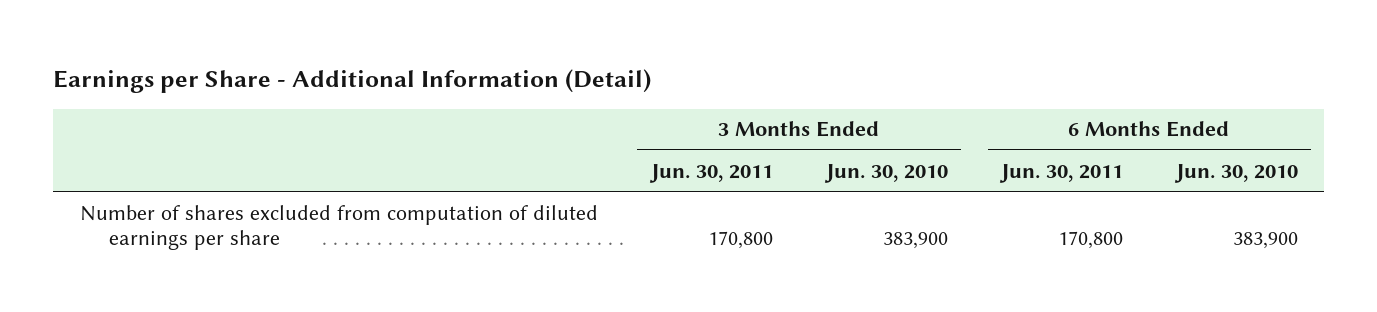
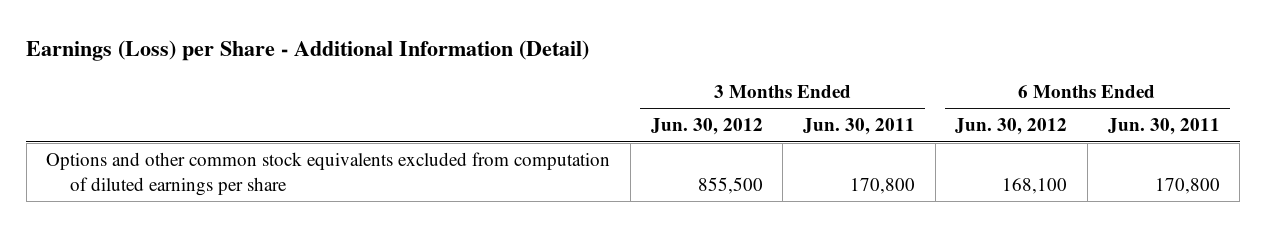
- Earnings per Share - Additional Information (Detail)
+ Earnings (Loss) per Share - Additional Information (Detail)
- | 3 Months Ended Jun. 30, 2011 | 3 Months Ended Jun. 30, 2010 | 6 Months Ended Jun. 30, 2011 | 6 Months Ended Jun. 30, 2010
+ | 3 Months Ended Jun. 30, 2012 | 3 Months Ended Jun. 30, 2011 | 6 Months Ended Jun. 30, 2012 | 6 Months Ended Jun. 30, 2011
- Number of shares excluded from computation of diluted earnings per share | 170,800 | 383,900 | 170,800 | 383,900
+ Options and other common stock equivalents excluded from computation of diluted earnings per share | 855,500 | 170,800 | 168,100 | 170,800

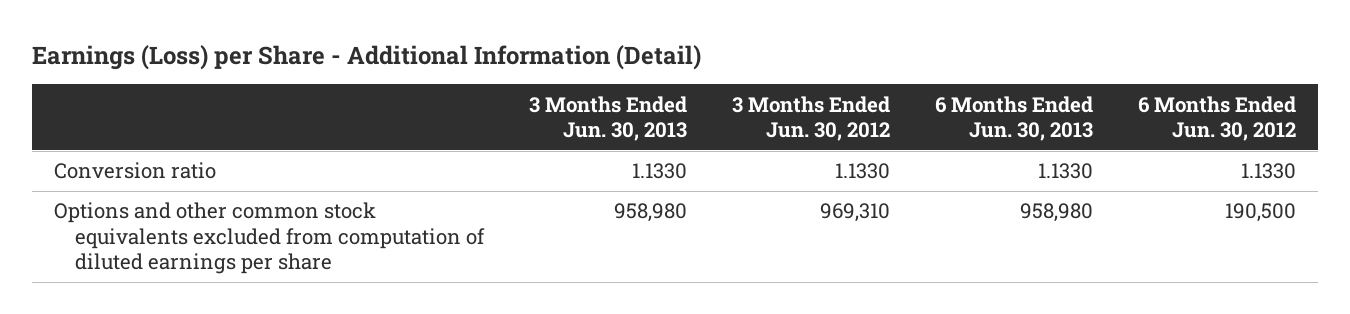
- | 3 Months Ended Jun. 30, 2012 | 3 Months Ended Jun. 30, 2011 | 6 Months Ended Jun. 30, 2012 | 6 Months Ended Jun. 30, 2011
+ | 3 Months Ended Jun. 30, 2013 | 3 Months Ended Jun. 30, 2012 | 6 Months Ended Jun. 30, 2013 | 6 Months Ended Jun. 30, 2012
- Options and other common stock equivalents excluded from computation of diluted earnings per share | 855,500 | 170,800 | 168,100 | 170,800
+ Conversion ratio | 1.1330 | 1.1330 | 1.1330 | 1.1330
+ Options and other common stock equivalents excluded from computation of diluted earnings per share | 958,980 | 969,310 | 958,980 | 190,500

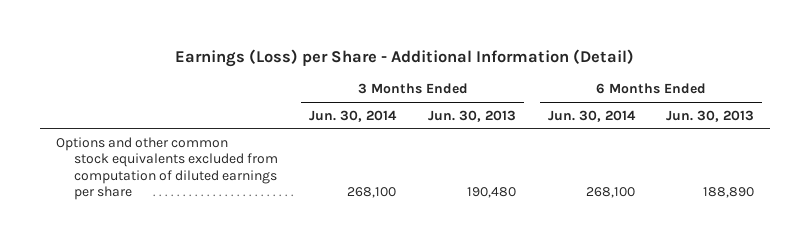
- | 3 Months Ended Jun. 30, 2013 | 3 Months Ended Jun. 30, 2012 | 6 Months Ended Jun. 30, 2013 | 6 Months Ended Jun. 30, 2012
+ | 3 Months Ended Jun. 30, 2014 | 3 Months Ended Jun. 30, 2013 | 6 Months Ended Jun. 30, 2014 | 6 Months Ended Jun. 30, 2013
- Conversion ratio | 1.1330 | 1.1330 | 1.1330 | 1.1330
- Options and other common stock equivalents excluded from computation of diluted earnings per share | 958,980 | 969,310 | 958,980 | 190,500
+ Options and other common stock equivalents excluded from computation of diluted earnings per share | 268,100 | 190,480 | 268,100 | 188,890

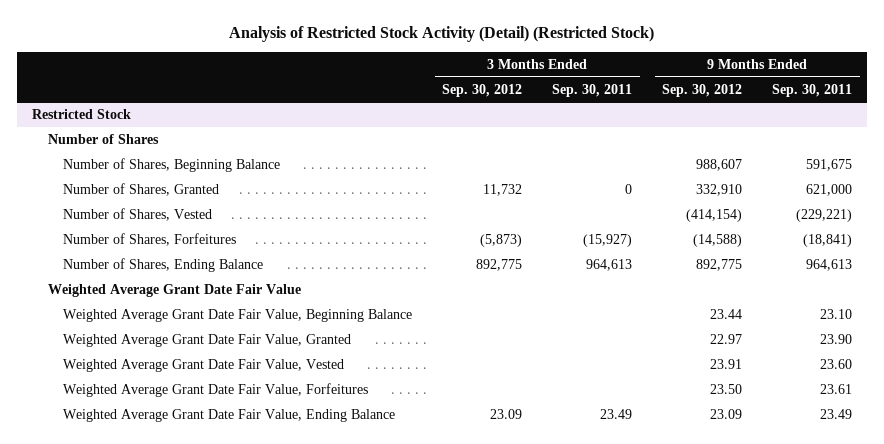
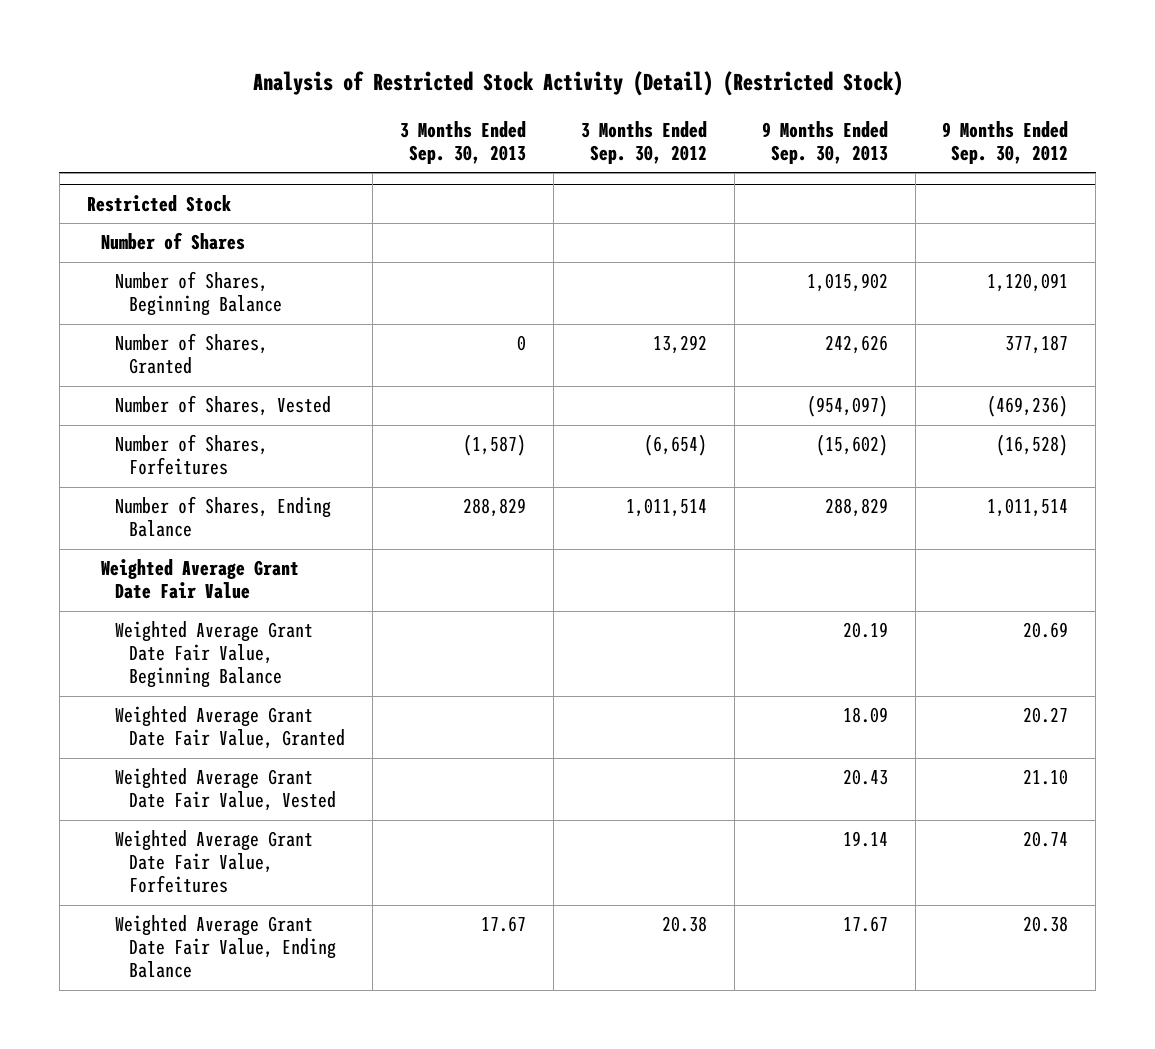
- | 3 Months Ended Sep. 30, 2012 | 3 Months Ended Sep. 30, 2011 | 9 Months Ended Sep. 30, 2012 | 9 Months Ended Sep. 30, 2011
+ | 3 Months Ended Sep. 30, 2013 | 3 Months Ended Sep. 30, 2012 | 9 Months Ended Sep. 30, 2013 | 9 Months Ended Sep. 30, 2012
@ Restricted Stock
- Number of Shares, Beginning Balance | | | 988,607 | 591,675
- Number of Shares, Granted | 11,732 | 0 | 332,910 | 621,000
- Number of Shares, Vested | | | (414,154) | (229,221)
- Number of Shares, Forfeitures | (5,873) | (15,927) | (14,588) | (18,841)
- Number of Shares, Ending Balance | 892,775 | 964,613 | 892,775 | 964,613
+ Number of Shares, Beginning Balance | | | 1,015,902 | 1,120,091
+ Number of Shares, Granted | 0 | 13,292 | 242,626 | 377,187
+ Number of Shares, Vested | | | (954,097) | (469,236)
+ Number of Shares, Forfeitures | (1,587) | (6,654) | (15,602) | (16,528)
+ Number of Shares, Ending Balance | 288,829 | 1,011,514 | 288,829 | 1,011,514
- Weighted Average Grant Date Fair Value, Beginning Balance | | | 23.44 | 23.10
- Weighted Average Grant Date Fair Value, Granted | | | 22.97 | 23.90
- Weighted Average Grant Date Fair Value, Vested | | | 23.91 | 23.60
- Weighted Average Grant Date Fair Value, Forfeitures | | | 23.50 | 23.61
- Weighted Average Grant Date Fair Value, Ending Balance | 23.09 | 23.49 | 23.09 | 23.49
+ Weighted Average Grant Date Fair Value, Beginning Balance | | | 20.19 | 20.69
+ Weighted Average Grant Date Fair Value, Granted | | | 18.09 | 20.27
+ Weighted Average Grant Date Fair Value, Vested | | | 20.43 | 21.10
+ Weighted Average Grant Date Fair Value, Forfeitures | | | 19.14 | 20.74
+ Weighted Average Grant Date Fair Value, Ending Balance | 17.67 | 20.38 | 17.67 | 20.38

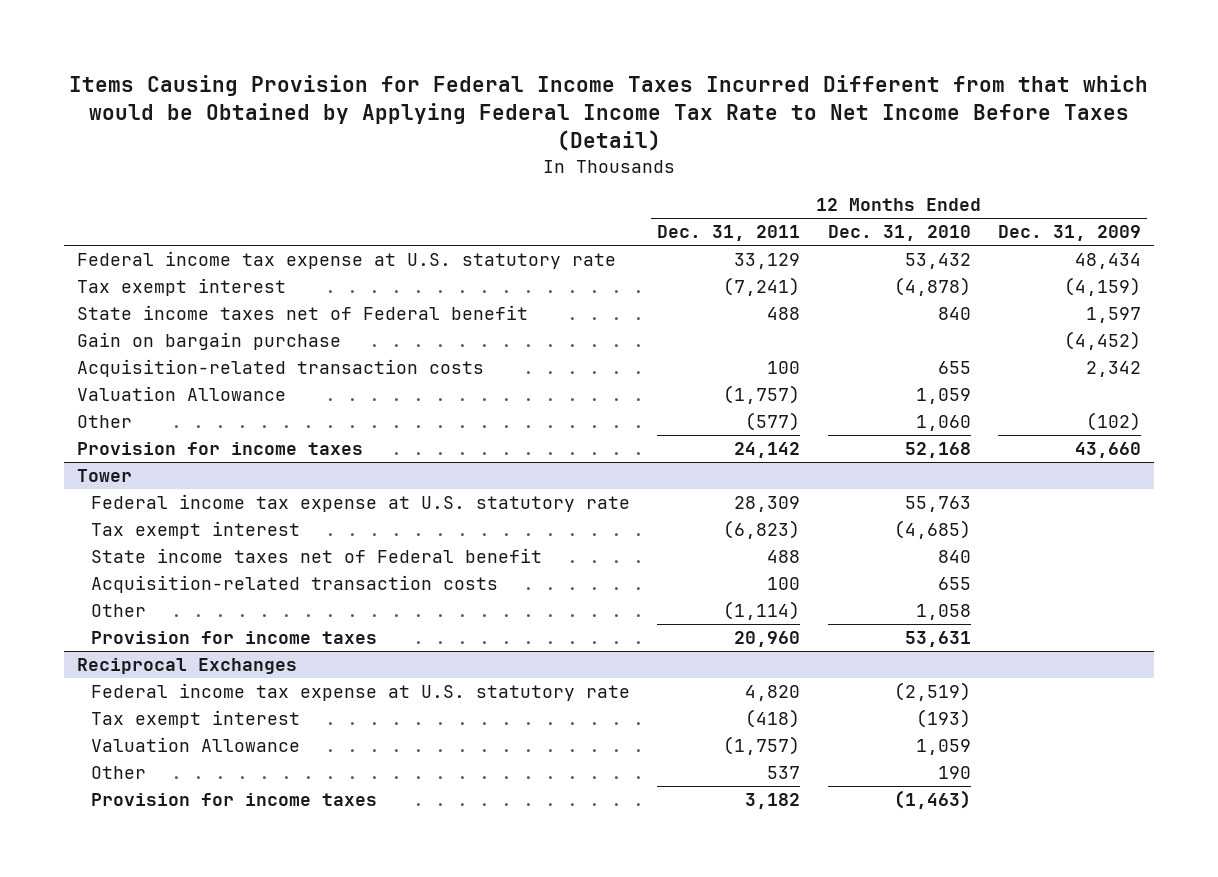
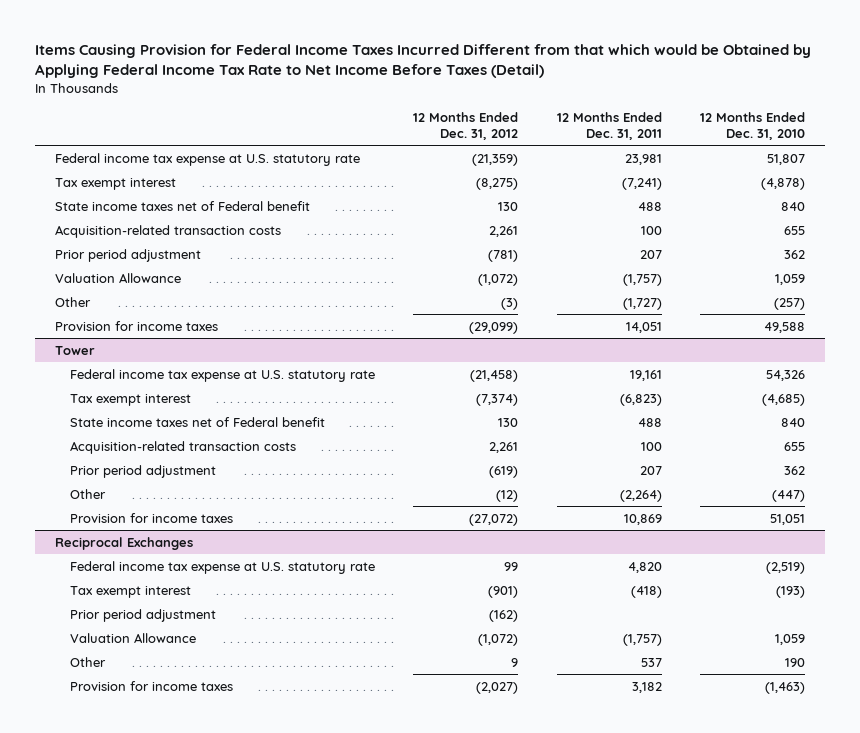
- | 12 Months Ended Dec. 31, 2011 | 12 Months Ended Dec. 31, 2010 | 12 Months Ended Dec. 31, 2009
+ | 12 Months Ended Dec. 31, 2012 | 12 Months Ended Dec. 31, 2011 | 12 Months Ended Dec. 31, 2010
- Federal income tax expense at U.S. statutory rate | 33,129 | 53,432 | 48,434
+ Federal income tax expense at U.S. statutory rate | (21,359) | 23,981 | 51,807
- Gain on bargain purchase | | | (4,452)
+ Prior period adjustment | (781) | 207 | 362
- Other | (577) | 1,060 | (102)
- Provision for income taxes | 24,142 | 52,168 | 43,660
+ Other | (3) | (1,727) | (257)
+ Provision for income taxes | (29,099) | 14,051 | 49,588
@ Tower
- Federal income tax expense at U.S. statutory rate | 28,309 | 55,763 |
+ Federal income tax expense at U.S. statutory rate | (21,458) | 19,161 | 54,326
- Other | (1,114) | 1,058 |
- Provision for income taxes | 20,960 | 53,631 |
+ Prior period adjustment | (619) | 207 | 362
+ Other | (12) | (2,264) | (447)
+ Provision for income taxes | (27,072) | 10,869 | 51,051
@ Reciprocal Exchanges
+ Prior period adjustment | (162) | |

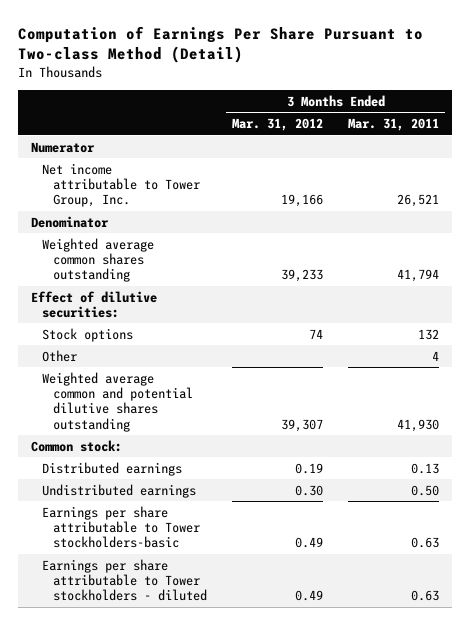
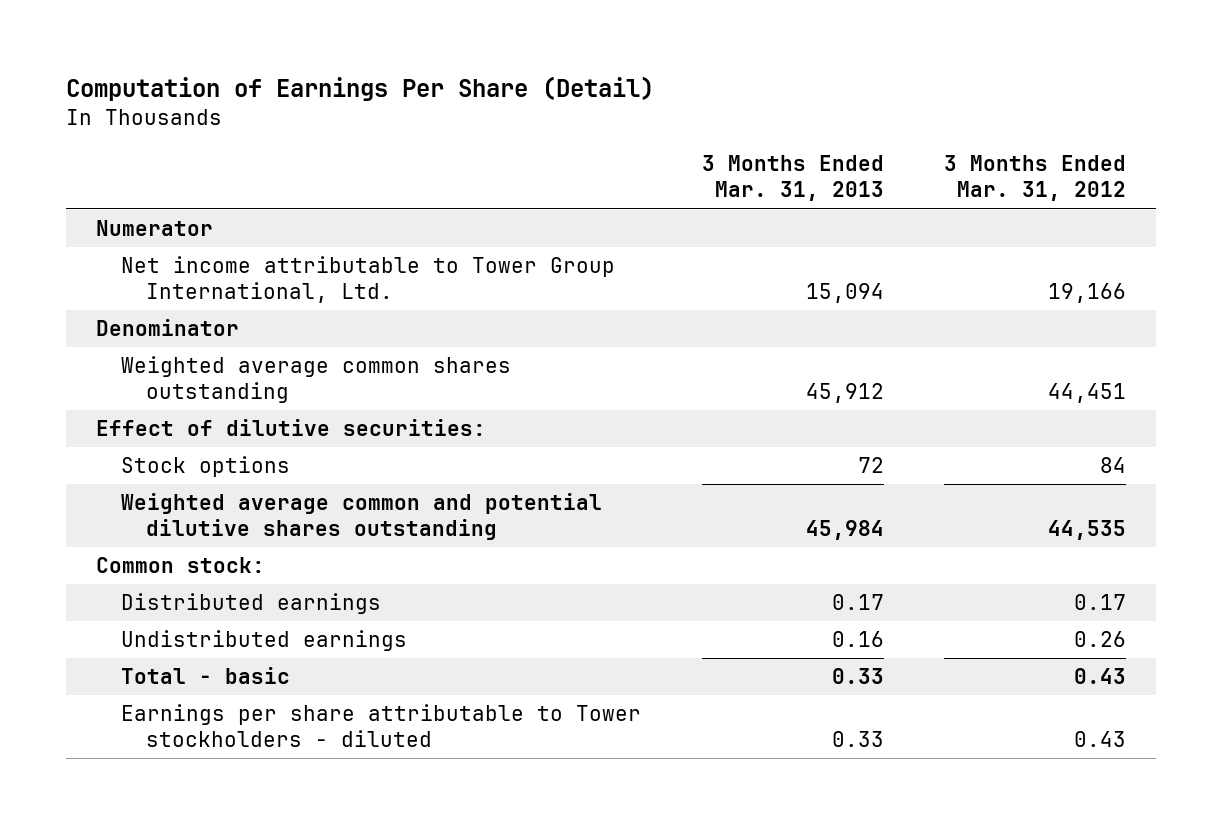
- Computation of Earnings Per Share Pursuant to Two-class Method (Detail)
+ Computation of Earnings Per Share (Detail)
- | 3 Months Ended Mar. 31, 2012 | 3 Months Ended Mar. 31, 2011
+ | 3 Months Ended Mar. 31, 2013 | 3 Months Ended Mar. 31, 2012
- Net income attributable to Tower Group, Inc. | 19,166 | 26,521
+ Net income attributable to Tower Group International, Ltd. | 15,094 | 19,166
- Weighted average common shares outstanding | 39,233 | 41,794
+ Weighted average common shares outstanding | 45,912 | 44,451
- Stock options | 74 | 132
- Other | | 4
- Weighted average common and potential dilutive shares outstanding | 39,307 | 41,930
+ Stock options | 72 | 84
+ Weighted average common and potential dilutive shares outstanding | 45,984 | 44,535
- Distributed earnings | 0.19 | 0.13
- Undistributed earnings | 0.30 | 0.50
- Earnings per share attributable to Tower stockholders-basic | 0.49 | 0.63
- Earnings per share attributable to Tower stockholders - diluted | 0.49 | 0.63
+ Distributed earnings | 0.17 | 0.17
+ Undistributed earnings | 0.16 | 0.26
+ Total - basic | 0.33 | 0.43
+ Earnings per share attributable to Tower stockholders - diluted | 0.33 | 0.43

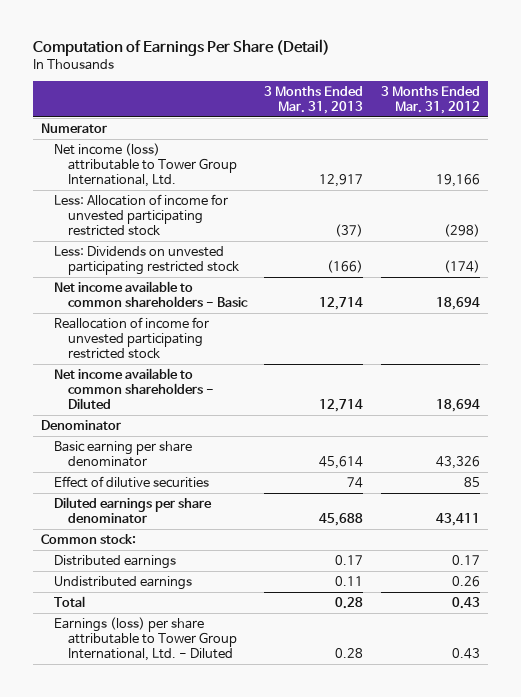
- Net income attributable to Tower Group International, Ltd. | 15,094 | 19,166
+ Net income (loss) attributable to Tower Group International, Ltd. | 12,917 | 19,166
+ Less: Allocation of income for unvested participating restricted stock | (37) | (298)
+ Less: Dividends on unvested participating restricted stock | (166) | (174)
+ Net income available to common shareholders - Basic | 12,714 | 18,694
+ Reallocation of income for unvested participating restricted stock
+ Net income available to common shareholders - Diluted | 12,714 | 18,694
- Weighted average common shares outstanding | 45,912 | 44,451
- Effect of dilutive securities:
- Stock options | 72 | 84
- Weighted average common and potential dilutive shares outstanding | 45,984 | 44,535
+ Basic earning per share denominator | 45,614 | 43,326
+ Effect of dilutive securities | 74 | 85
+ Diluted earnings per share denominator | 45,688 | 43,411
- Undistributed earnings | 0.16 | 0.26
- Total - basic | 0.33 | 0.43
- Earnings per share attributable to Tower stockholders - diluted | 0.33 | 0.43
+ Undistributed earnings | 0.11 | 0.26
+ Total | 0.28 | 0.43
+ Earnings (loss) per share attributable to Tower Group International, Ltd. - Diluted | 0.28 | 0.43

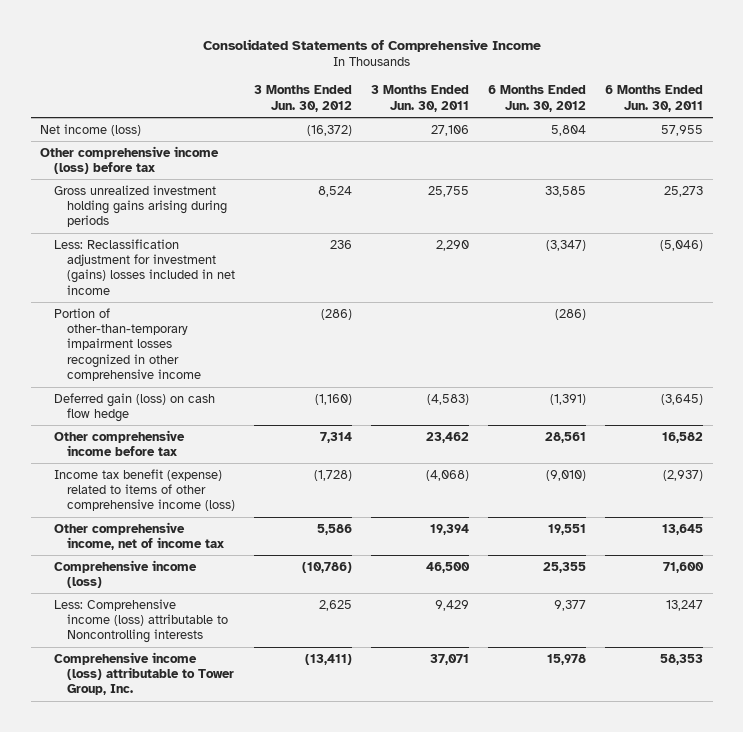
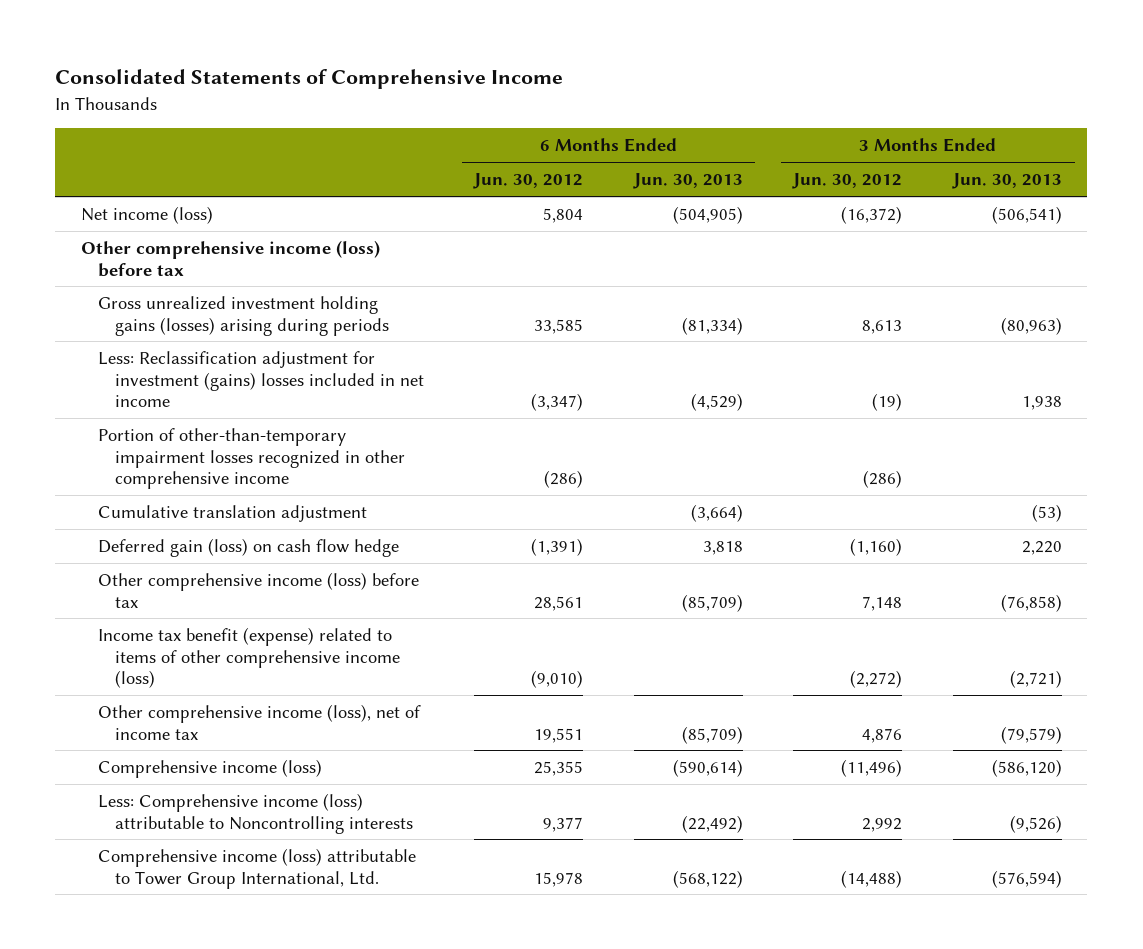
- | 3 Months Ended Jun. 30, 2012 | 3 Months Ended Jun. 30, 2011 | 6 Months Ended Jun. 30, 2012 | 6 Months Ended Jun. 30, 2011
+ | 6 Months Ended Jun. 30, 2012 | 6 Months Ended Jun. 30, 2013 | 3 Months Ended Jun. 30, 2012 | 3 Months Ended Jun. 30, 2013
- Gross unrealized investment holding gains arising during periods | 8,524 | 25,755 | 33,585 | 25,273
- Less: Reclassification adjustment for investment (gains) losses included in net income | 236 | 2,290 | (3,347) | (5,046)
+ Gross unrealized investment holding gains (losses) arising during periods | 33,585 | (81,334) | 8,613 | (80,963)
+ Less: Reclassification adjustment for investment (gains) losses included in net income | (3,347) | (4,529) | (19) | 1,938
+ Cumulative translation adjustment | | (3,664) | | (53)
- Other comprehensive income before tax | 7,314 | 23,462 | 28,561 | 16,582
- Income tax benefit (expense) related to items of other comprehensive income (loss) | (1,728) | (4,068) | (9,010) | (2,937)
- Other comprehensive income, net of income tax | 5,586 | 19,394 | 19,551 | 13,645
- Comprehensive income (loss) | (10,786) | 46,500 | 25,355 | 71,600
- Less: Comprehensive income (loss) attributable to Noncontrolling interests | 2,625 | 9,429 | 9,377 | 13,247
- Comprehensive income (loss) attributable to Tower Group, Inc. | (13,411) | 37,071 | 15,978 | 58,353
+ Other comprehensive income (loss) before tax | 28,561 | (85,709) | 7,148 | (76,858)
+ Income tax benefit (expense) related to items of other comprehensive income (loss) | (9,010) | | (2,272) | (2,721)
+ Other comprehensive income (loss), net of income tax | 19,551 | (85,709) | 4,876 | (79,579)
+ Comprehensive income (loss) | 25,355 | (590,614) | (11,496) | (586,120)
+ Less: Comprehensive income (loss) attributable to Noncontrolling interests | 9,377 | (22,492) | 2,992 | (9,526)
+ Comprehensive income (loss) attributable to Tower Group International, Ltd. | 15,978 | (568,122) | (14,488) | (576,594)

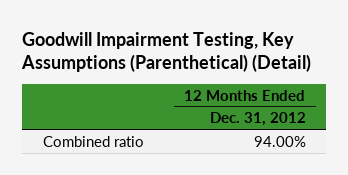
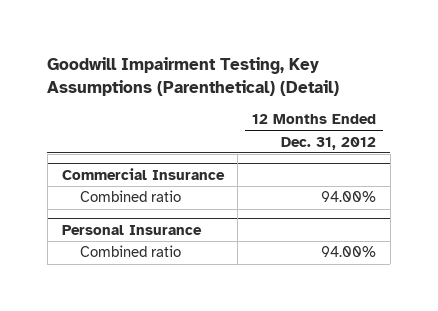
+ Commercial Insurance
+ Personal Insurance
+ Combined ratio | 94.00%

